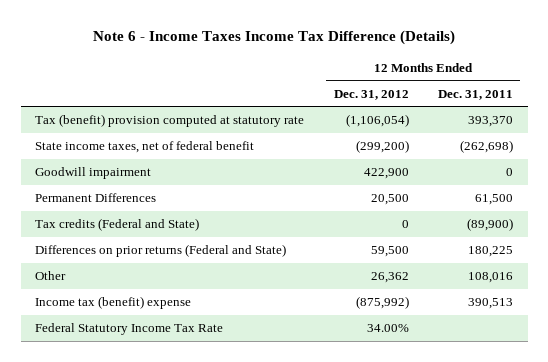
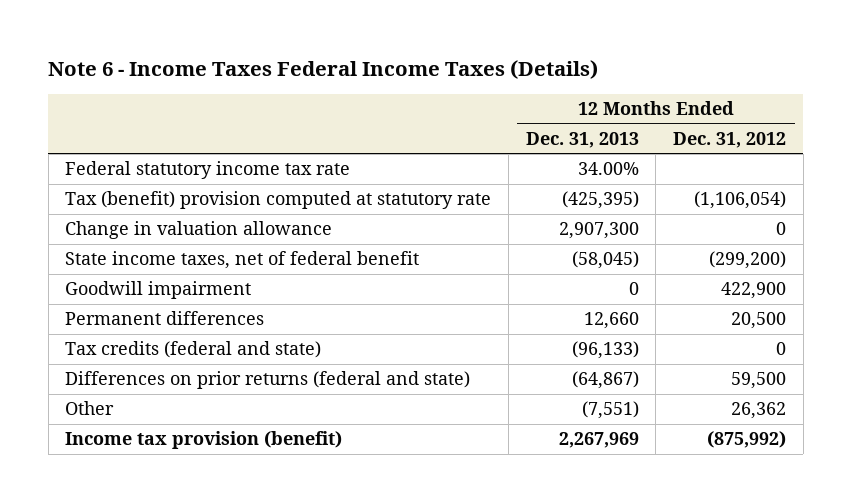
- Note 6 - Income Taxes Income Tax Difference (Details)
+ Note 6 - Income Taxes Federal Income Taxes (Details)
- | 12 Months Ended Dec. 31, 2012 | 12 Months Ended Dec. 31, 2011
+ | 12 Months Ended Dec. 31, 2013 | 12 Months Ended Dec. 31, 2012
+ Federal statutory income tax rate | 34.00% |
+ Change in valuation allowance | 2,907,300 | 0
- Permanent Differences | 20,500 | 61,500
- Tax credits (Federal and State) | 0 | (89,900)
- Differences on prior returns (Federal and State) | 59,500 | 180,225
+ Permanent differences | 12,660 | 20,500
+ Tax credits (federal and state) | (96,133) | 0
+ Differences on prior returns (federal and state) | (64,867) | 59,500
- Income tax (benefit) expense | (875,992) | 390,513
- Federal Statutory Income Tax Rate | 34.00% |
+ Income tax provision (benefit) | 2,267,969 | (875,992)

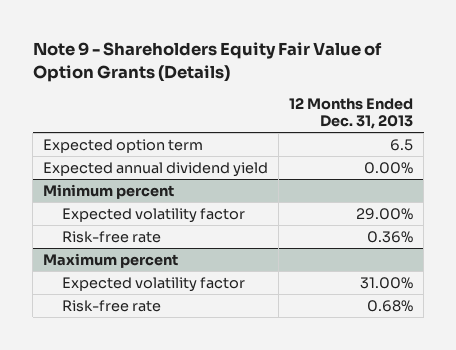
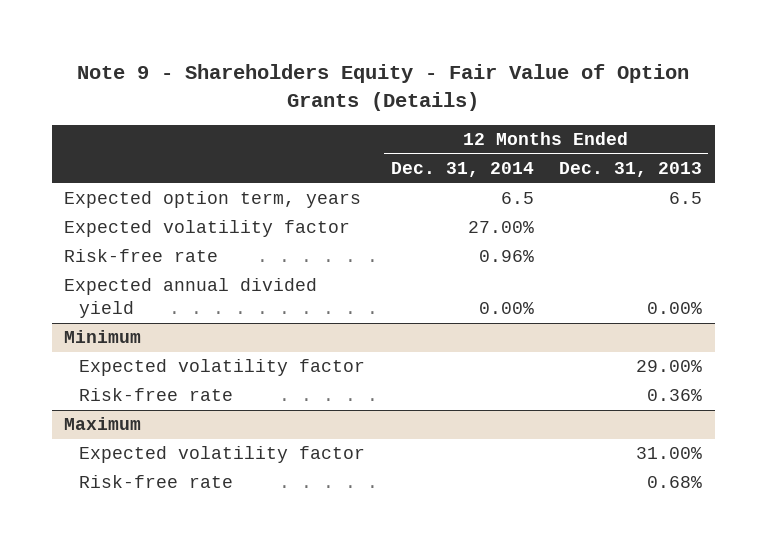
- Note 9 - Shareholders Equity Fair Value of Option Grants (Details)
+ Note 9 - Shareholders Equity - Fair Value of Option Grants (Details)
- | 12 Months Ended Dec. 31, 2013
+ | 12 Months Ended Dec. 31, 2014 | 12 Months Ended Dec. 31, 2013
- Expected option term | 6.5
- Expected annual dividend yield | 0.00%
- Minimum percent
+ Expected option term, years | 6.5 | 6.5
+ Expected volatility factor | 27.00% |
+ Risk-free rate | 0.96% |
+ Expected annual divided yield | 0.00% | 0.00%
+ Minimum
- Maximum percent
+ Maximum

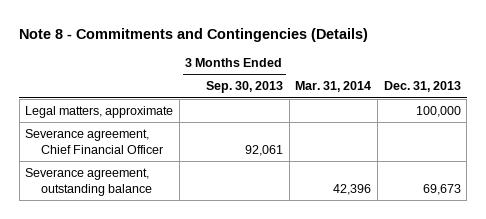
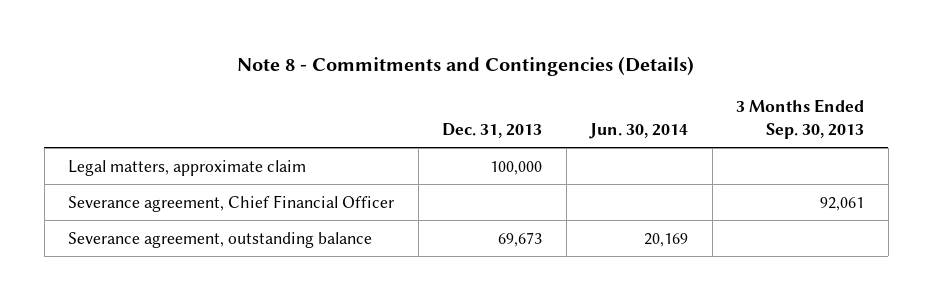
- | 3 Months Ended Sep. 30, 2013 | Mar. 31, 2014 | Dec. 31, 2013
+ | Dec. 31, 2013 | Jun. 30, 2014 | 3 Months Ended Sep. 30, 2013
- Legal matters, approximate | | | 100,000
+ Legal matters, approximate claim | 100,000 | |

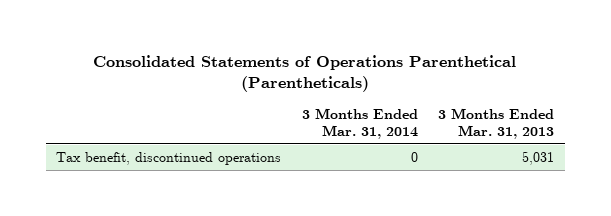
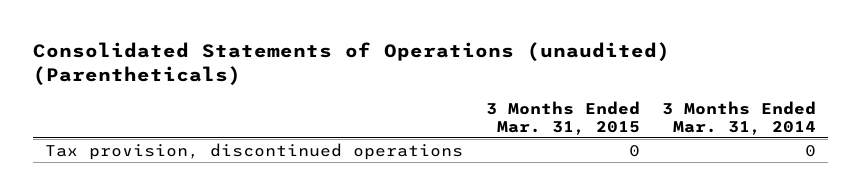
- Consolidated Statements of Operations Parenthetical (Parentheticals)
+ Consolidated Statements of Operations (unaudited) (Parentheticals)
- | 3 Months Ended Mar. 31, 2014 | 3 Months Ended Mar. 31, 2013
+ | 3 Months Ended Mar. 31, 2015 | 3 Months Ended Mar. 31, 2014
- Tax benefit, discontinued operations | 0 | 5,031
+ Tax provision, discontinued operations | 0 | 0

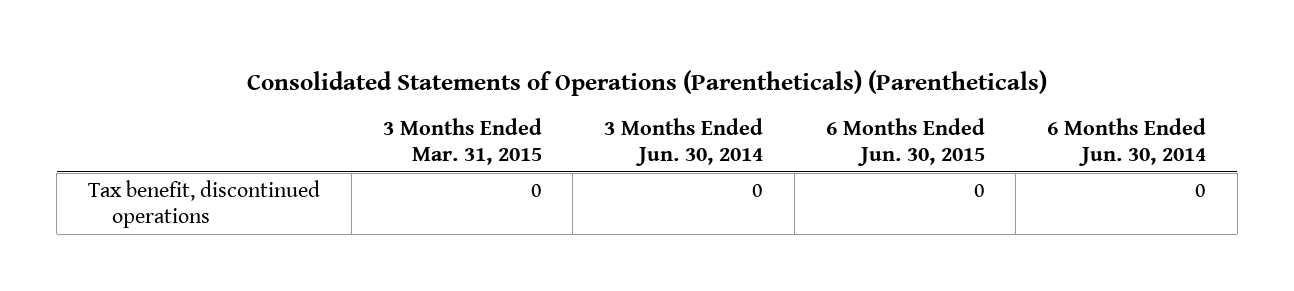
- Consolidated Statements of Operations (unaudited) (Parentheticals)
+ Consolidated Statements of Operations (Parentheticals) (Parentheticals)
- | 3 Months Ended Mar. 31, 2015 | 3 Months Ended Mar. 31, 2014
+ | 3 Months Ended Mar. 31, 2015 | 3 Months Ended Jun. 30, 2014 | 6 Months Ended Jun. 30, 2015 | 6 Months Ended Jun. 30, 2014
- Tax provision, discontinued operations | 0 | 0
+ Tax benefit, discontinued operations | 0 | 0 | 0 | 0

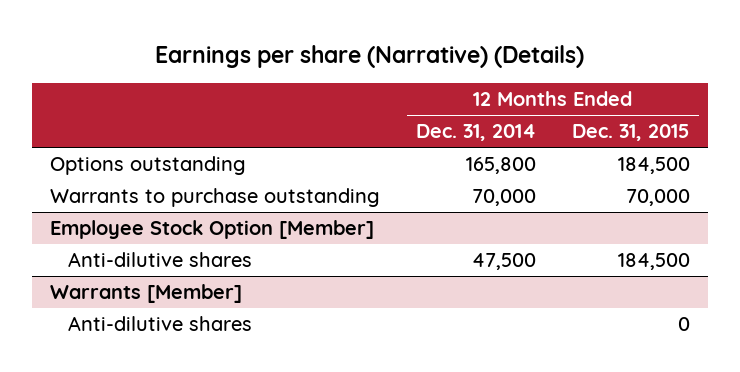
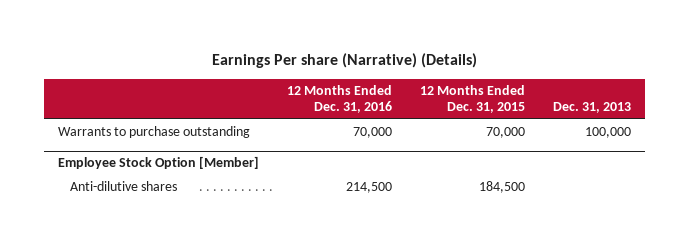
- Earnings per share (Narrative) (Details)
+ Earnings Per share (Narrative) (Details)
- | 12 Months Ended Dec. 31, 2014 | 12 Months Ended Dec. 31, 2015
+ | 12 Months Ended Dec. 31, 2016 | 12 Months Ended Dec. 31, 2015 | Dec. 31, 2013
- Options outstanding | 165,800 | 184,500
- Warrants [Member]
- Anti-dilutive shares | | 0

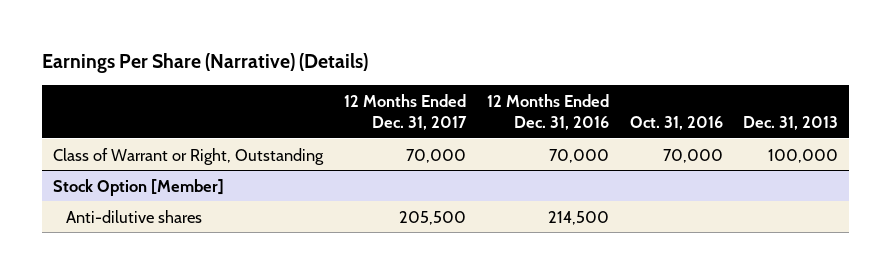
- Earnings Per share (Narrative) (Details)
+ Earnings Per Share (Narrative) (Details)
- | 12 Months Ended Dec. 31, 2016 | 12 Months Ended Dec. 31, 2015 | Dec. 31, 2013
+ | 12 Months Ended Dec. 31, 2017 | 12 Months Ended Dec. 31, 2016 | Oct. 31, 2016 | Dec. 31, 2013
- Warrants to purchase outstanding | 70,000 | 70,000 | 100,000
- Employee Stock Option [Member]
+ Class of Warrant or Right, Outstanding | 70,000 | 70,000 | 70,000 | 100,000
+ Stock Option [Member]

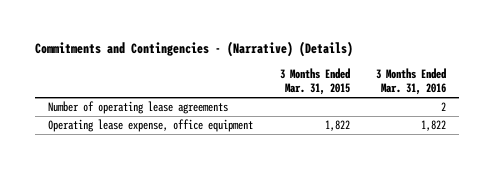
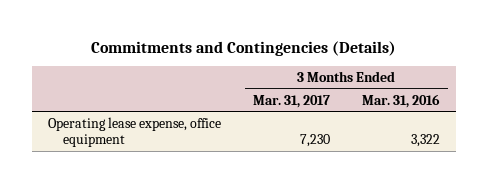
- Commitments and Contingencies - (Narrative) (Details)
+ Commitments and Contingencies (Details)
- | 3 Months Ended Mar. 31, 2015 | 3 Months Ended Mar. 31, 2016
+ | 3 Months Ended Mar. 31, 2017 | 3 Months Ended Mar. 31, 2016
- Number of operating lease agreements | | 2
- Operating lease expense, office equipment | 1,822 | 1,822
+ Operating lease expense, office equipment | 7,230 | 3,322

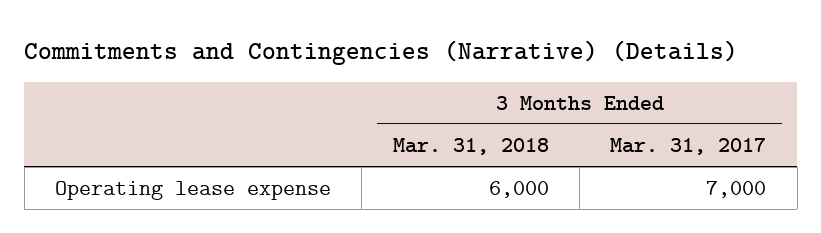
- Commitments and Contingencies (Details)
+ Commitments and Contingencies (Narrative) (Details)
- | 3 Months Ended Mar. 31, 2017 | 3 Months Ended Mar. 31, 2016
+ | 3 Months Ended Mar. 31, 2018 | 3 Months Ended Mar. 31, 2017
- Operating lease expense, office equipment | 7,230 | 3,322
+ Operating lease expense | 6,000 | 7,000

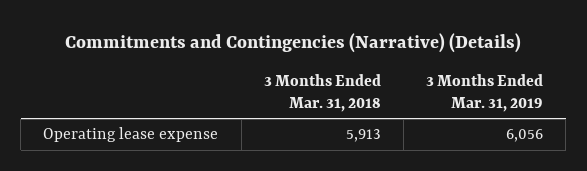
- | 3 Months Ended Mar. 31, 2018 | 3 Months Ended Mar. 31, 2017
+ | 3 Months Ended Mar. 31, 2018 | 3 Months Ended Mar. 31, 2019
- Operating lease expense | 6,000 | 7,000
+ Operating lease expense | 5,913 | 6,056

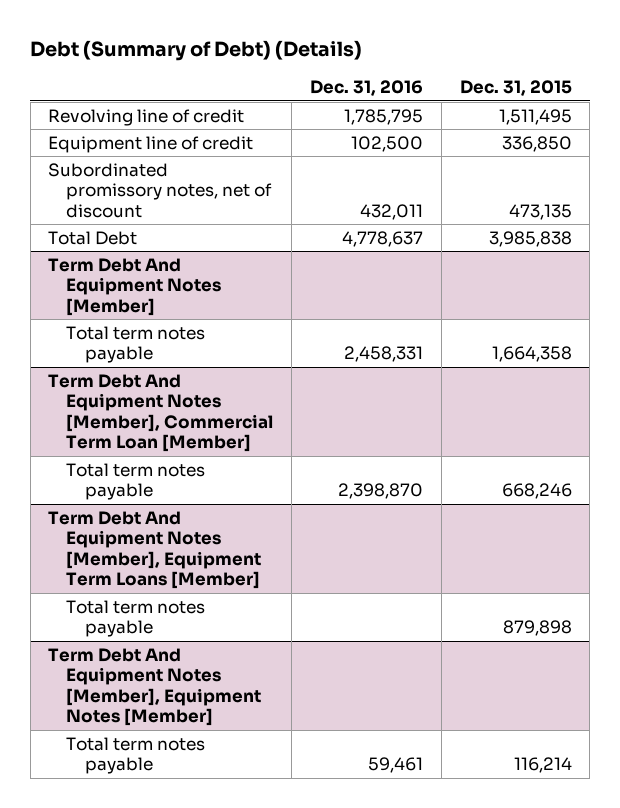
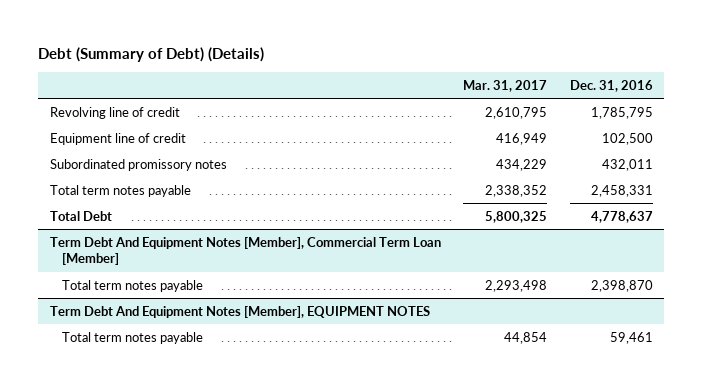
- | Dec. 31, 2016 | Dec. 31, 2015
+ | Mar. 31, 2017 | Dec. 31, 2016
- Subordinated promissory notes, net of discount | 432,011 | 473,135
- Term Debt And Equipment Notes [Member]
+ Subordinated promissory notes | 434,229 | 432,011
moved down: Total Debt | 5,800,325 | 4,778,637
- Term Debt And Equipment Notes [Member], Equipment Term Loans [Member]
- Total term notes payable | | 879,898
- Term Debt And Equipment Notes [Member], Equipment Notes [Member]
+ Term Debt And Equipment Notes [Member], EQUIPMENT NOTES

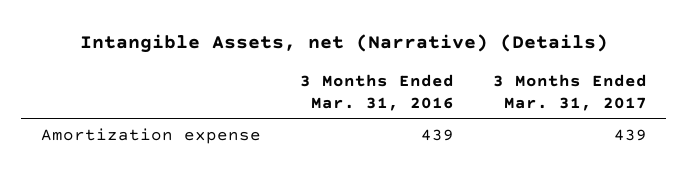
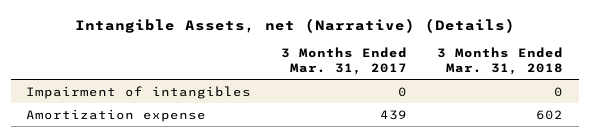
- | 3 Months Ended Mar. 31, 2016 | 3 Months Ended Mar. 31, 2017
+ | 3 Months Ended Mar. 31, 2017 | 3 Months Ended Mar. 31, 2018
+ Impairment of intangibles | 0 | 0

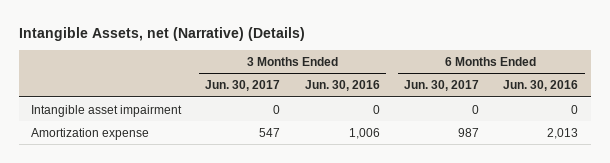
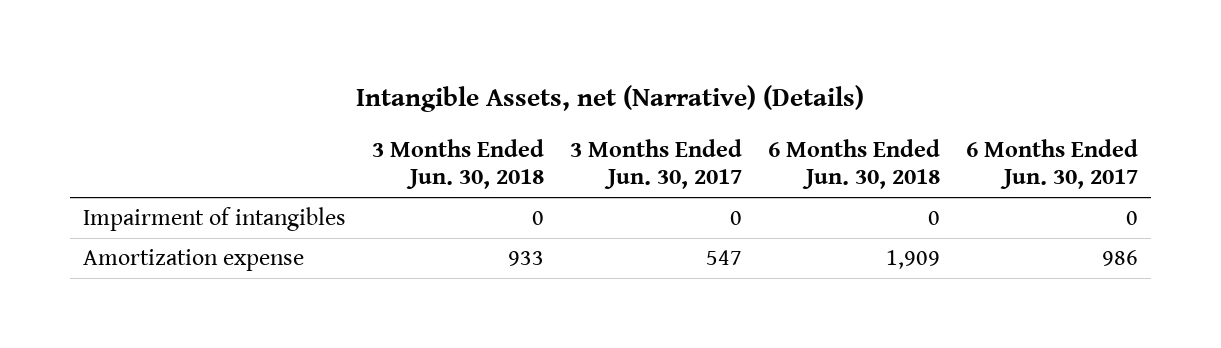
- | 3 Months Ended Jun. 30, 2017 | 3 Months Ended Jun. 30, 2016 | 6 Months Ended Jun. 30, 2017 | 6 Months Ended Jun. 30, 2016
+ | 3 Months Ended Jun. 30, 2018 | 3 Months Ended Jun. 30, 2017 | 6 Months Ended Jun. 30, 2018 | 6 Months Ended Jun. 30, 2017
- Intangible asset impairment | 0 | 0 | 0 | 0
- Amortization expense | 547 | 1,006 | 987 | 2,013
+ Impairment of intangibles | 0 | 0 | 0 | 0
+ Amortization expense | 933 | 547 | 1,909 | 986

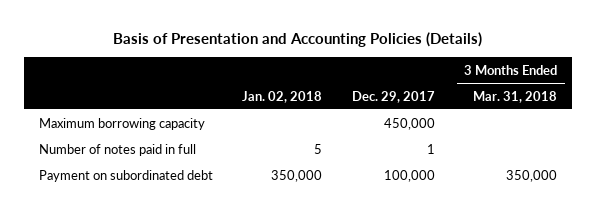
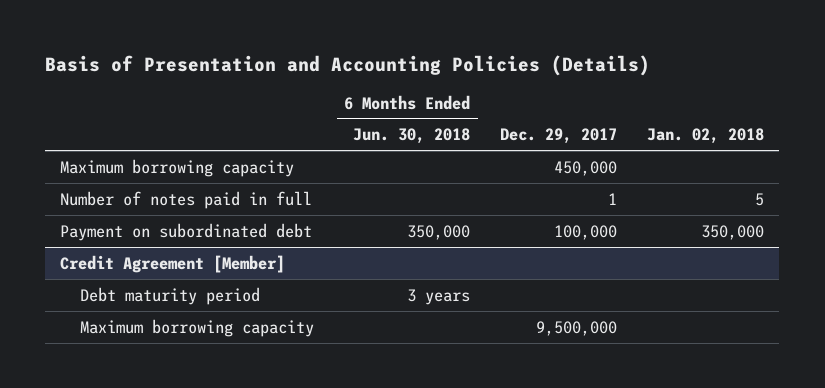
- | Jan. 02, 2018 | Dec. 29, 2017 | 3 Months Ended Mar. 31, 2018
+ | 6 Months Ended Jun. 30, 2018 | Dec. 29, 2017 | Jan. 02, 2018
+ Credit Agreement [Member]
+ Debt maturity period | 3 years | |
+ Maximum borrowing capacity | | 9,500,000 |

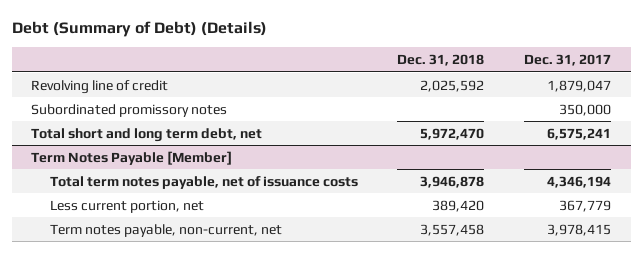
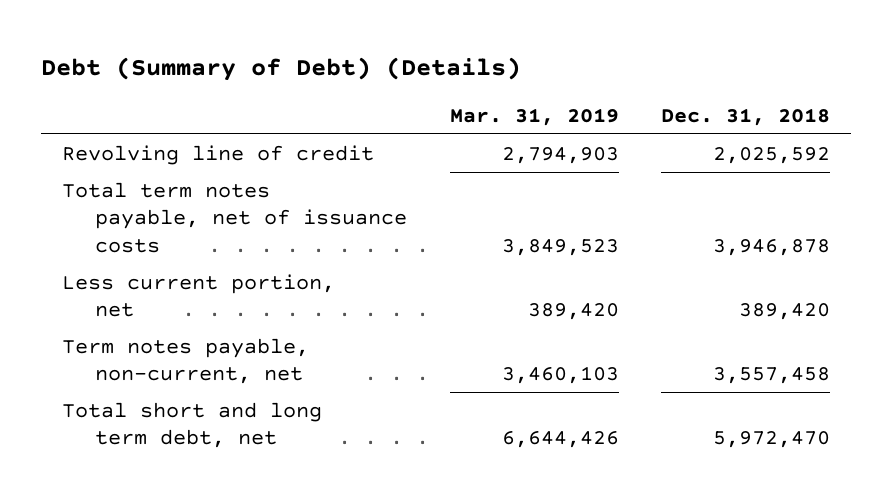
- | Dec. 31, 2018 | Dec. 31, 2017
+ | Mar. 31, 2019 | Dec. 31, 2018
- Subordinated promissory notes | | 350,000
- Term Notes Payable [Member]
moved down: Total short and long term debt, net | 6,644,426 | 5,972,470

